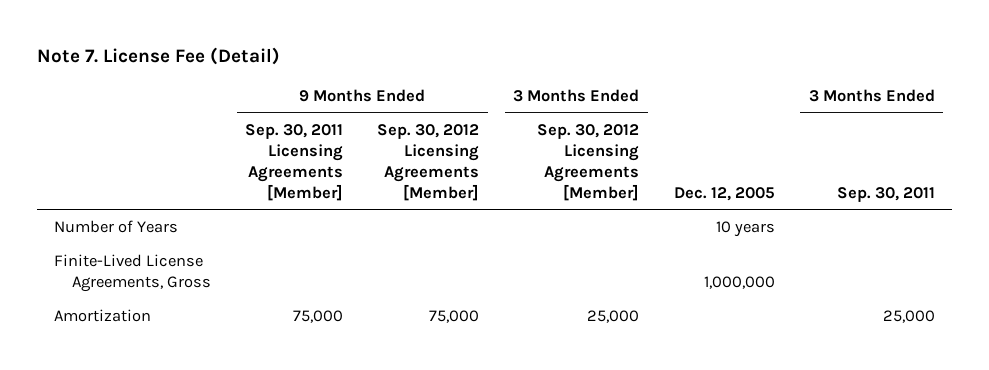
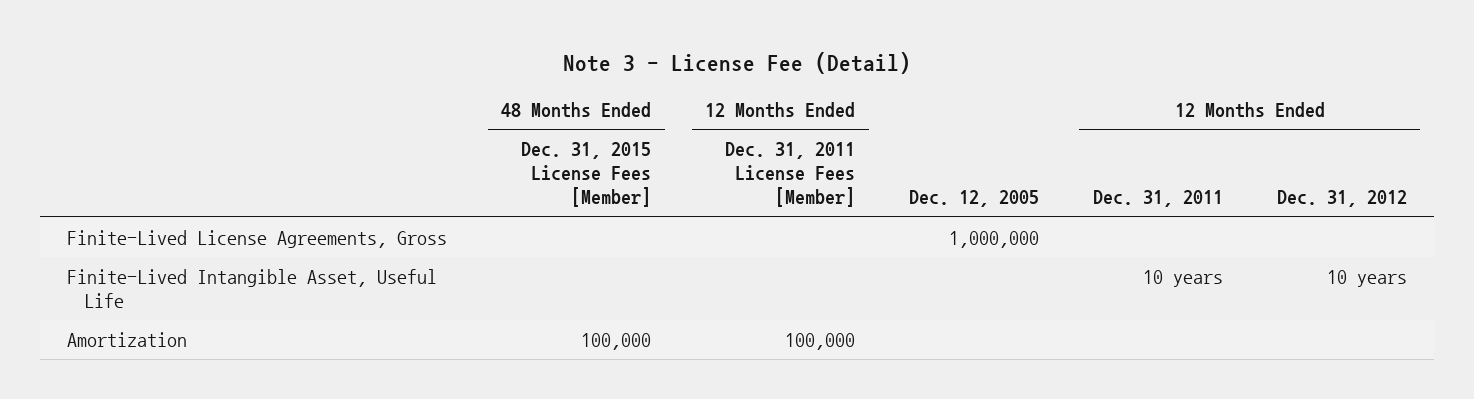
- Note 7. License Fee (Detail)
+ Note 3 - License Fee (Detail)
- | 9 Months Ended Sep. 30, 2011 Licensing Agreements [Member] | 9 Months Ended Sep. 30, 2012 Licensing Agreements [Member] | 3 Months Ended Sep. 30, 2012 Licensing Agreements [Member] | Dec. 12, 2005 | 3 Months Ended Sep. 30, 2011
+ | 48 Months Ended Dec. 31, 2015 License Fees [Member] | 12 Months Ended Dec. 31, 2011 License Fees [Member] | Dec. 12, 2005 | 12 Months Ended Dec. 31, 2011 | 12 Months Ended Dec. 31, 2012
- Number of Years | | | | 10 years |
+ Finite-Lived Intangible Asset, Useful Life | | | | 10 years | 10 years

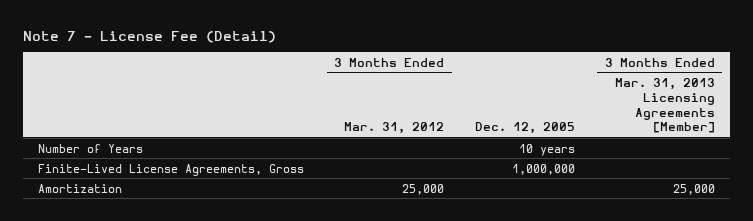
- Note 3 - License Fee (Detail)
+ Note 7 - License Fee (Detail)
- | 48 Months Ended Dec. 31, 2015 License Fees [Member] | 12 Months Ended Dec. 31, 2011 License Fees [Member] | Dec. 12, 2005 | 12 Months Ended Dec. 31, 2011 | 12 Months Ended Dec. 31, 2012
+ | 3 Months Ended Mar. 31, 2012 | Dec. 12, 2005 | 3 Months Ended Mar. 31, 2013 Licensing Agreements [Member]
+ Number of Years | | 10 years |
- Finite-Lived Intangible Asset, Useful Life | | | | 10 years | 10 years

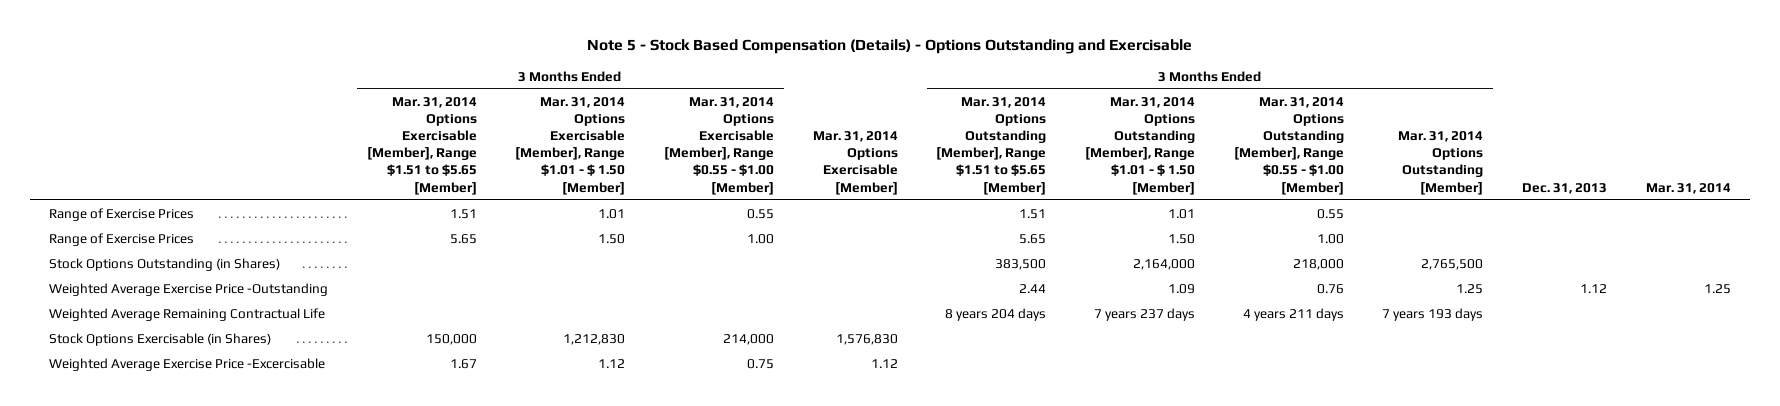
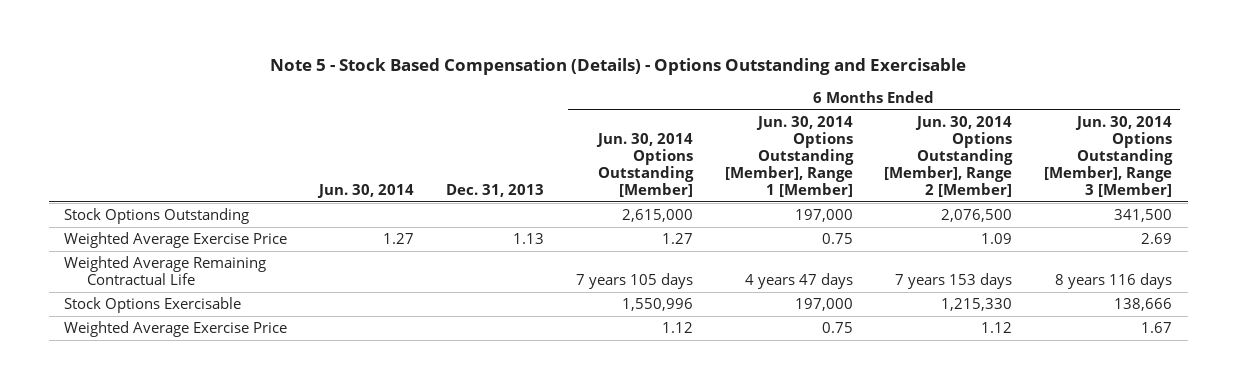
- | 3 Months Ended Mar. 31, 2014 Options Exercisable [Member], Range $1.51 to $5.65 [Member] | 3 Months Ended Mar. 31, 2014 Options Exercisable [Member], Range $1.01 - $ 1.50 [Member] | 3 Months Ended Mar. 31, 2014 Options Exercisable [Member], Range $0.55 - $1.00 [Member] | Mar. 31, 2014 Options Exercisable [Member] | 3 Months Ended Mar. 31, 2014 Options Outstanding [Member], Range $1.51 to $5.65 [Member] | 3 Months Ended Mar. 31, 2014 Options Outstanding [Member], Range $1.01 - $ 1.50 [Member] | 3 Months Ended Mar. 31, 2014 Options Outstanding [Member], Range $0.55 - $1.00 [Member] | 3 Months Ended Mar. 31, 2014 Options Outstanding [Member] | Dec. 31, 2013 | Mar. 31, 2014
+ | Jun. 30, 2014 | Dec. 31, 2013 | 6 Months Ended Jun. 30, 2014 Options Outstanding [Member] | 6 Months Ended Jun. 30, 2014 Options Outstanding [Member], Range 1 [Member] | 6 Months Ended Jun. 30, 2014 Options Outstanding [Member], Range 2 [Member] | 6 Months Ended Jun. 30, 2014 Options Outstanding [Member], Range 3 [Member]
- Range of Exercise Prices | 1.51 | 1.01 | 0.55 | | 1.51 | 1.01 | 0.55 | | |
- Range of Exercise Prices | 5.65 | 1.50 | 1.00 | | 5.65 | 1.50 | 1.00 | | |
- Stock Options Outstanding (in Shares) | | | | | 383,500 | 2,164,000 | 218,000 | 2,765,500 | |
- Weighted Average Exercise Price -Outstanding | | | | | 2.44 | 1.09 | 0.76 | 1.25 | 1.12 | 1.25
+ Stock Options Outstanding | | | 2,615,000 | 197,000 | 2,076,500 | 341,500
+ Weighted Average Exercise Price | 1.27 | 1.13 | 1.27 | 0.75 | 1.09 | 2.69
- Stock Options Exercisable (in Shares) | 150,000 | 1,212,830 | 214,000 | 1,576,830 | | | | | |
- Weighted Average Exercise Price -Excercisable | 1.67 | 1.12 | 0.75 | 1.12 | | | | | |
+ Stock Options Exercisable | | | 1,550,996 | 197,000 | 1,215,330 | 138,666
+ Weighted Average Exercise Price | | | 1.12 | 0.75 | 1.12 | 1.67

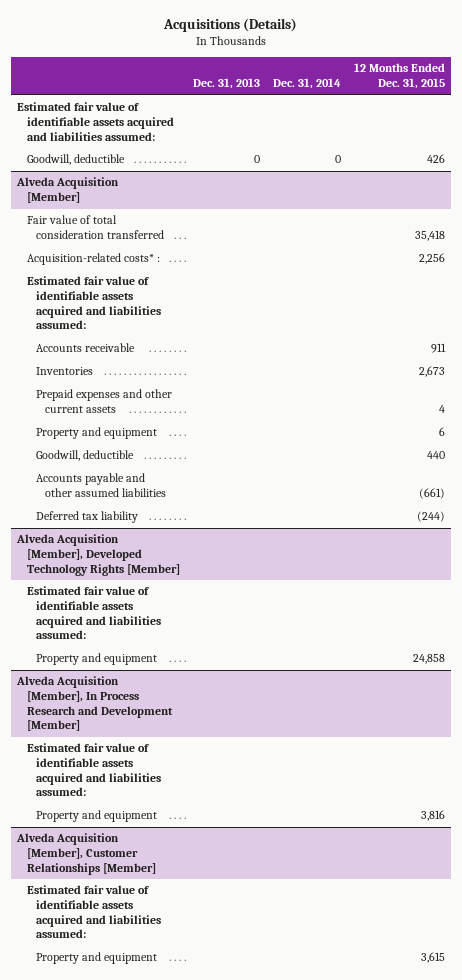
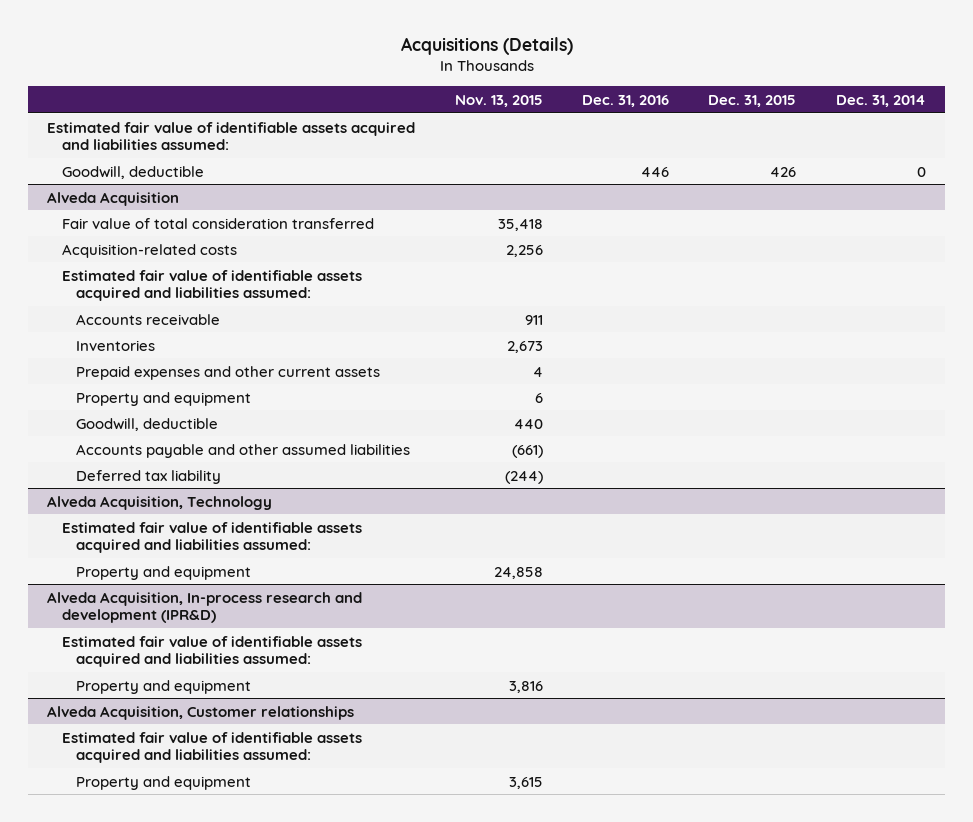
- | Dec. 31, 2013 | Dec. 31, 2014 | 12 Months Ended Dec. 31, 2015
+ | Nov. 13, 2015 | Dec. 31, 2016 | Dec. 31, 2015 | Dec. 31, 2014
- Alveda Acquisition [Member]
+ Alveda Acquisition
- Acquisition-related costs* : | | | 2,256
+ Acquisition-related costs | 2,256 | | |
- Alveda Acquisition [Member], Developed Technology Rights [Member]
+ Alveda Acquisition, Technology
- Alveda Acquisition [Member], In Process Research and Development [Member]
+ Alveda Acquisition, In-process research and development (IPR&D)
- Alveda Acquisition [Member], Customer Relationships [Member]
+ Alveda Acquisition, Customer relationships

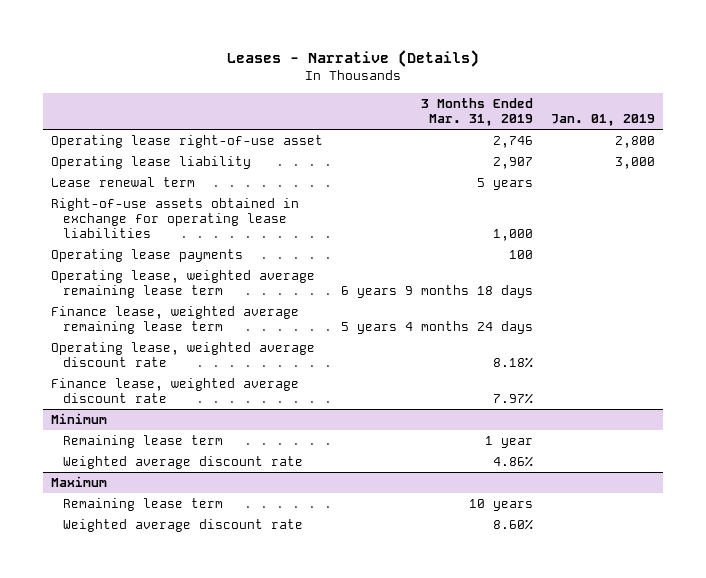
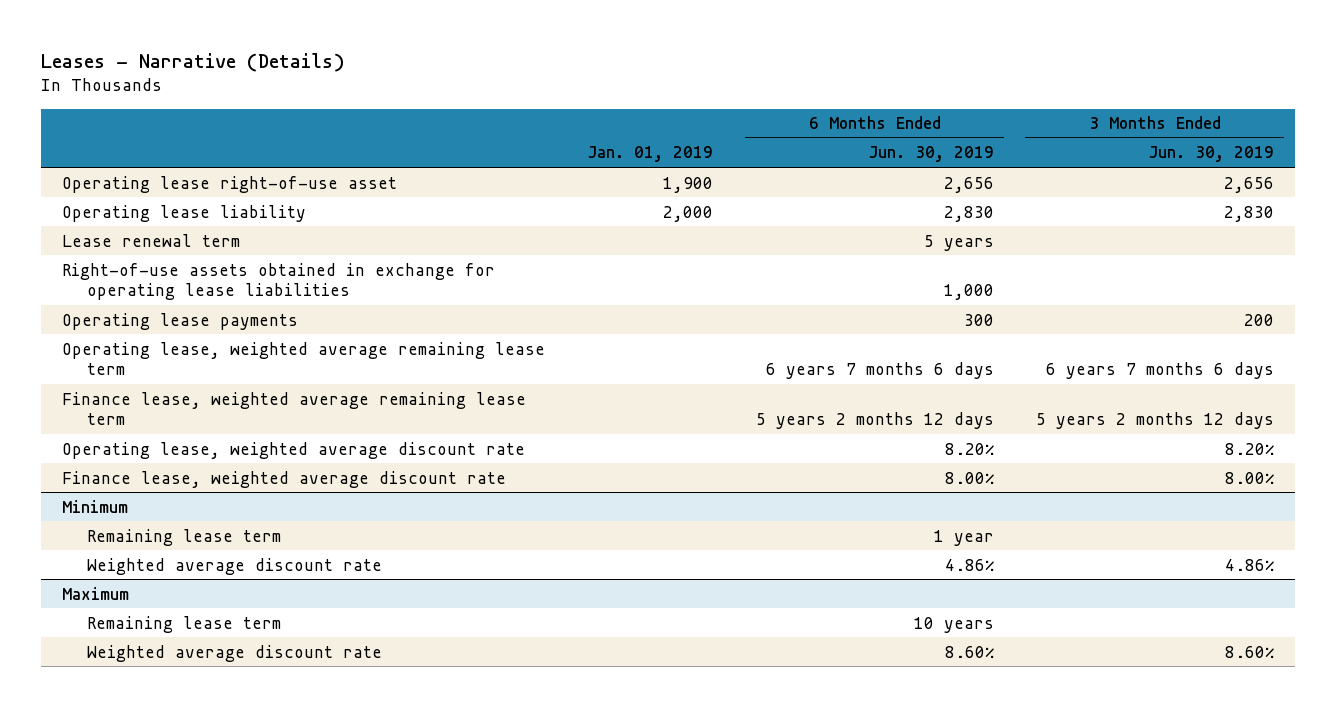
- | 3 Months Ended Mar. 31, 2019 | Jan. 01, 2019
+ | Jan. 01, 2019 | 6 Months Ended Jun. 30, 2019 | 3 Months Ended Jun. 30, 2019
- Operating lease right-of-use asset | 2,746 | 2,800
- Operating lease liability | 2,907 | 3,000
+ Operating lease right-of-use asset | 1,900 | 2,656 | 2,656
+ Operating lease liability | 2,000 | 2,830 | 2,830

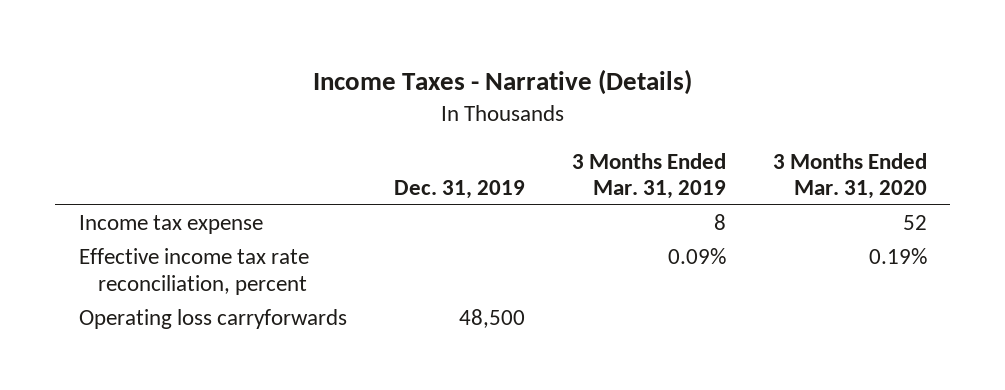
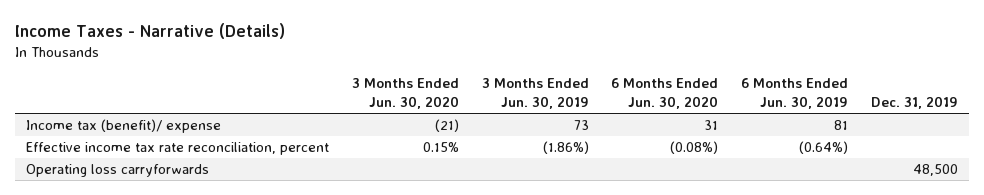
- | Dec. 31, 2019 | 3 Months Ended Mar. 31, 2019 | 3 Months Ended Mar. 31, 2020
+ | 3 Months Ended Jun. 30, 2020 | 3 Months Ended Jun. 30, 2019 | 6 Months Ended Jun. 30, 2020 | 6 Months Ended Jun. 30, 2019 | Dec. 31, 2019
- Income tax expense | | 8 | 52
+ Income tax (benefit)/ expense | (21) | 73 | 31 | 81 |

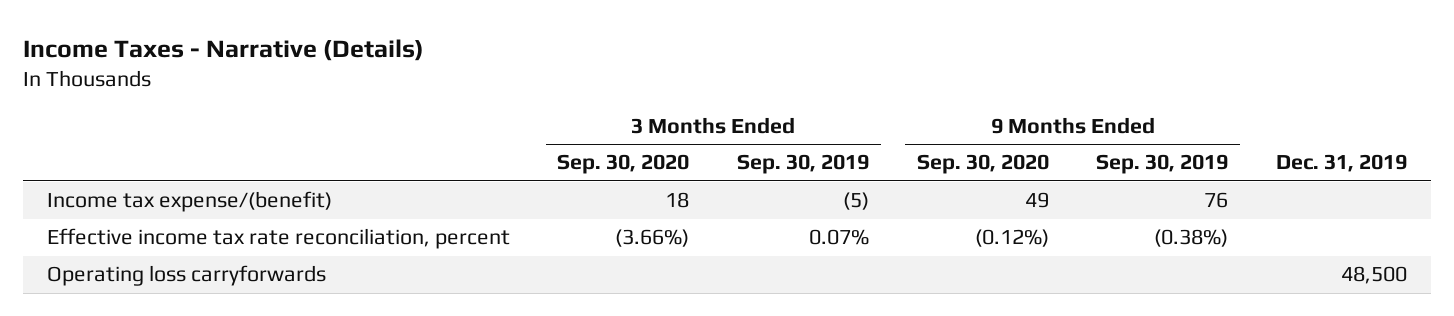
- | 3 Months Ended Jun. 30, 2020 | 3 Months Ended Jun. 30, 2019 | 6 Months Ended Jun. 30, 2020 | 6 Months Ended Jun. 30, 2019 | Dec. 31, 2019
+ | 3 Months Ended Sep. 30, 2020 | 3 Months Ended Sep. 30, 2019 | 9 Months Ended Sep. 30, 2020 | 9 Months Ended Sep. 30, 2019 | Dec. 31, 2019
- Income tax (benefit)/ expense | (21) | 73 | 31 | 81 |
+ Income tax expense/(benefit) | 18 | (5) | 49 | 76 |

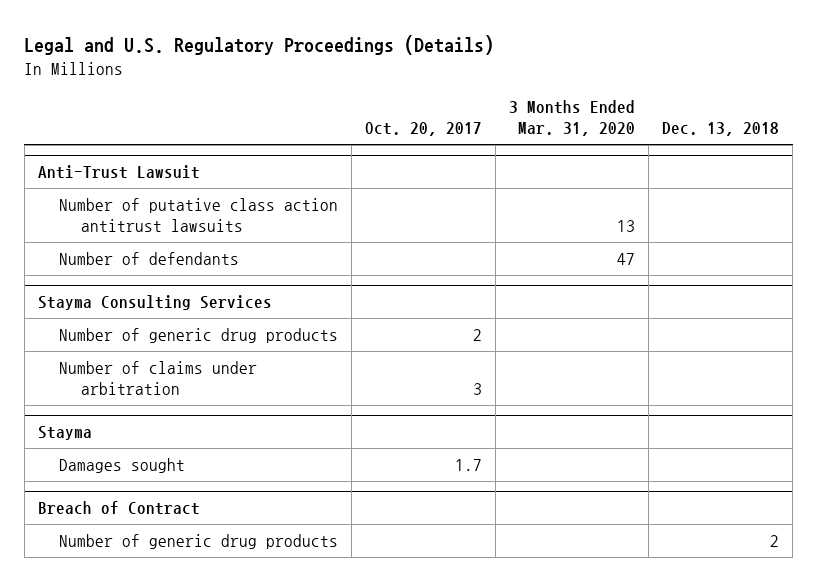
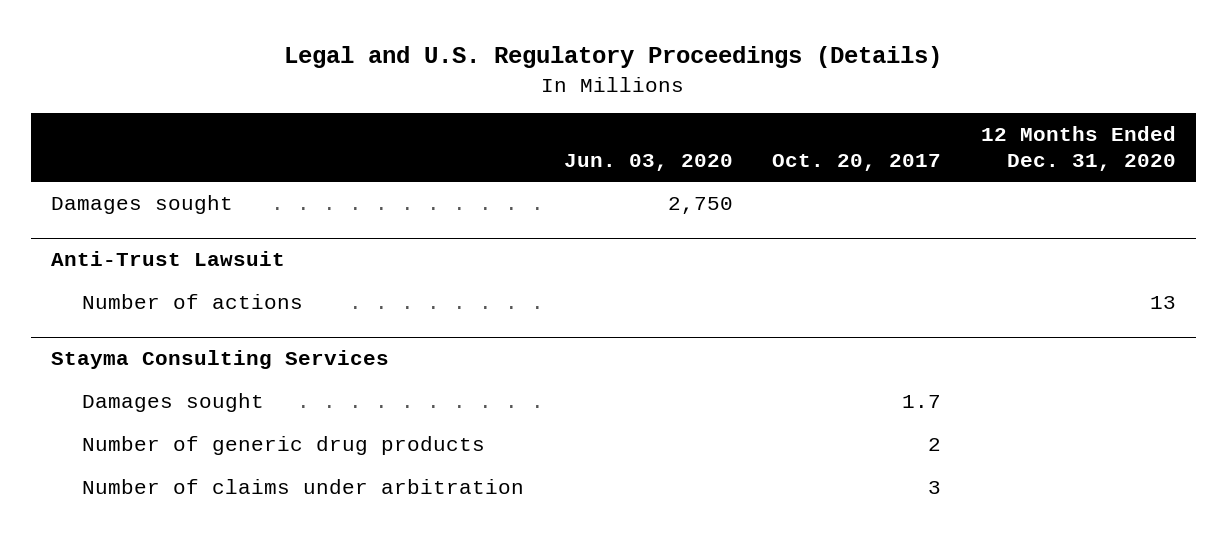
- | Oct. 20, 2017 | 3 Months Ended Mar. 31, 2020 | Dec. 13, 2018
+ | Jun. 03, 2020 | Oct. 20, 2017 | 12 Months Ended Dec. 31, 2020
+ Damages sought | 2,750 | |
@ Anti-Trust Lawsuit
- Number of putative class action antitrust lawsuits | | 13 |
- Number of defendants | | 47 |
+ Number of actions | | | 13
@ Stayma Consulting Services
+ Damages sought | | 1.7 |
- Stayma
- Damages sought | 1.7 | |
- Breach of Contract
- Number of generic drug products | | | 2

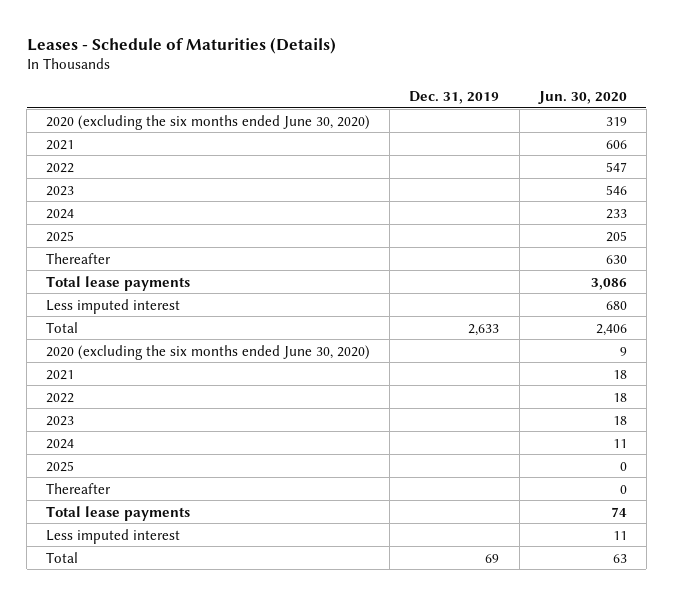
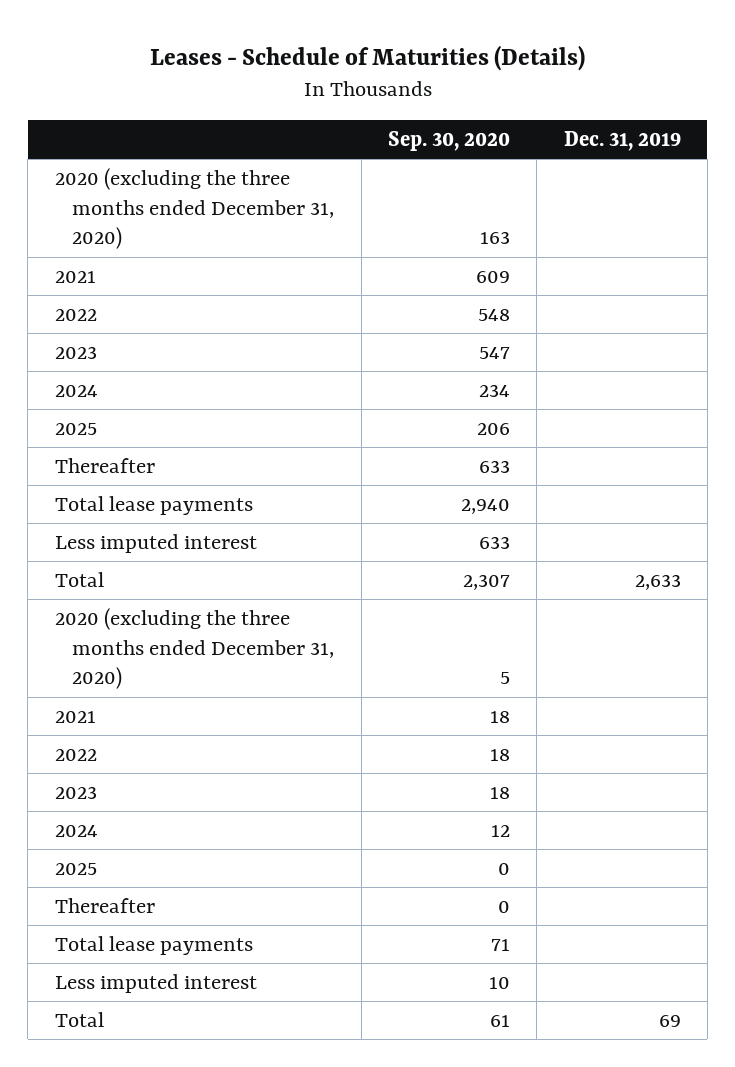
- | Dec. 31, 2019 | Jun. 30, 2020
+ | Sep. 30, 2020 | Dec. 31, 2019
- 2020 (excluding the six months ended June 30, 2020) | | 319
+ 2020 (excluding the three months ended December 31, 2020) | 163 |
- 2020 (excluding the six months ended June 30, 2020) | | 9
+ 2020 (excluding the three months ended December 31, 2020) | 5 |

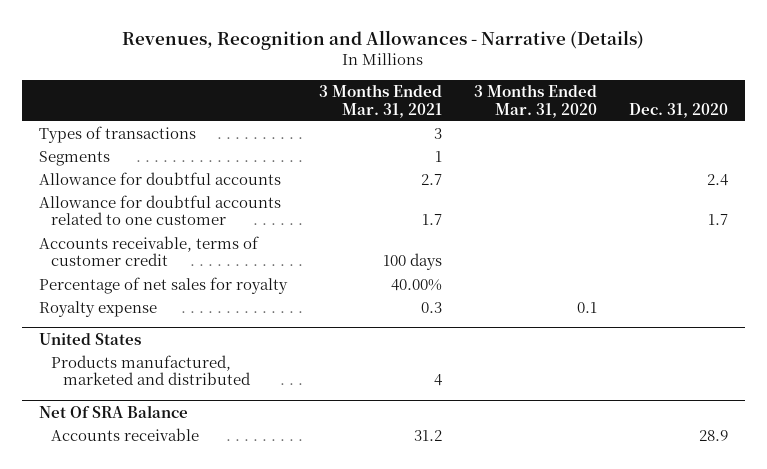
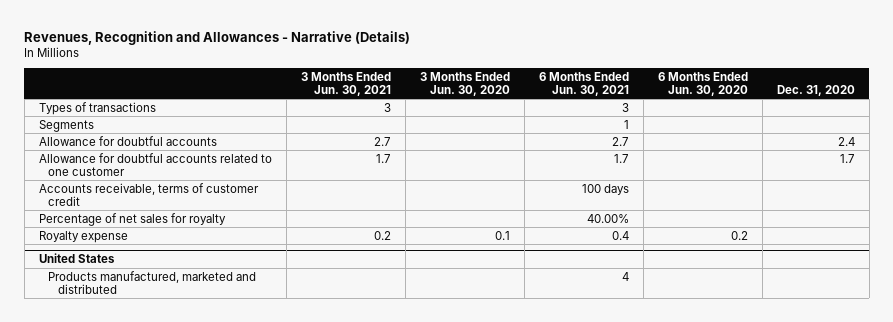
- | 3 Months Ended Mar. 31, 2021 | 3 Months Ended Mar. 31, 2020 | Dec. 31, 2020
+ | 3 Months Ended Jun. 30, 2021 | 3 Months Ended Jun. 30, 2020 | 6 Months Ended Jun. 30, 2021 | 6 Months Ended Jun. 30, 2020 | Dec. 31, 2020
- Net Of SRA Balance
- Accounts receivable | 31.2 | | 28.9

